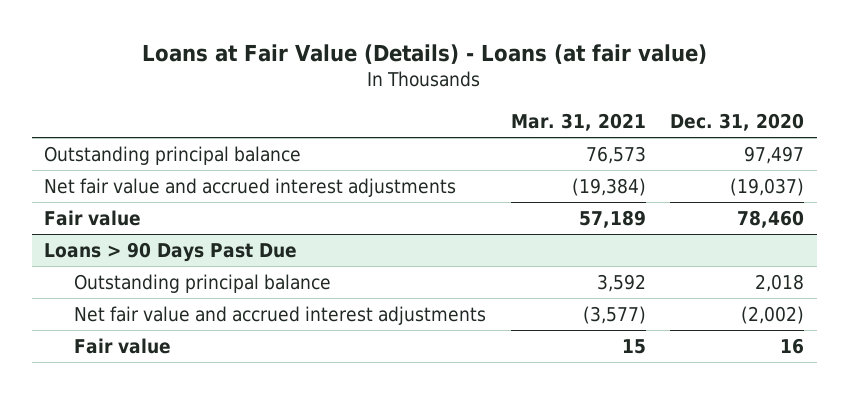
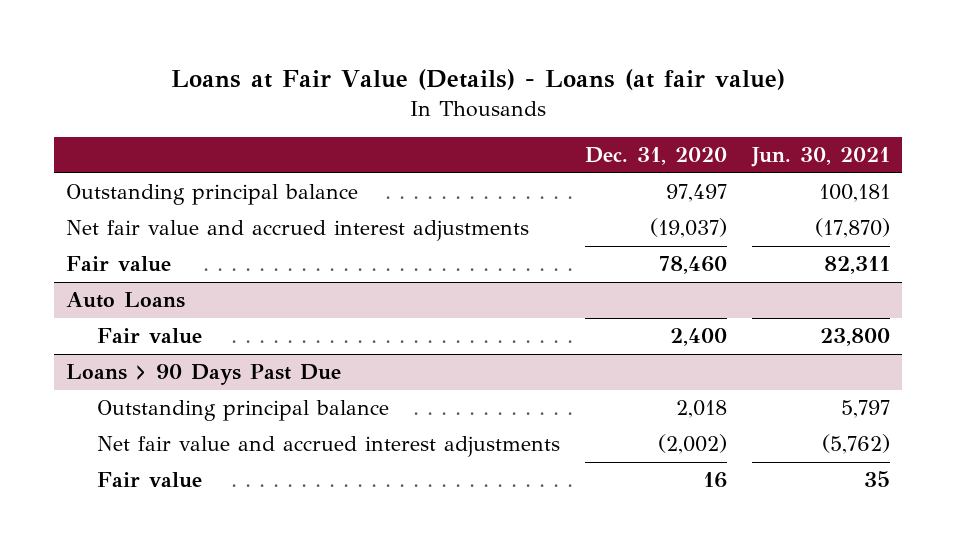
- | Mar. 31, 2021 | Dec. 31, 2020
+ | Dec. 31, 2020 | Jun. 30, 2021
+ Auto Loans
+ Fair value | 2,400 | 23,800

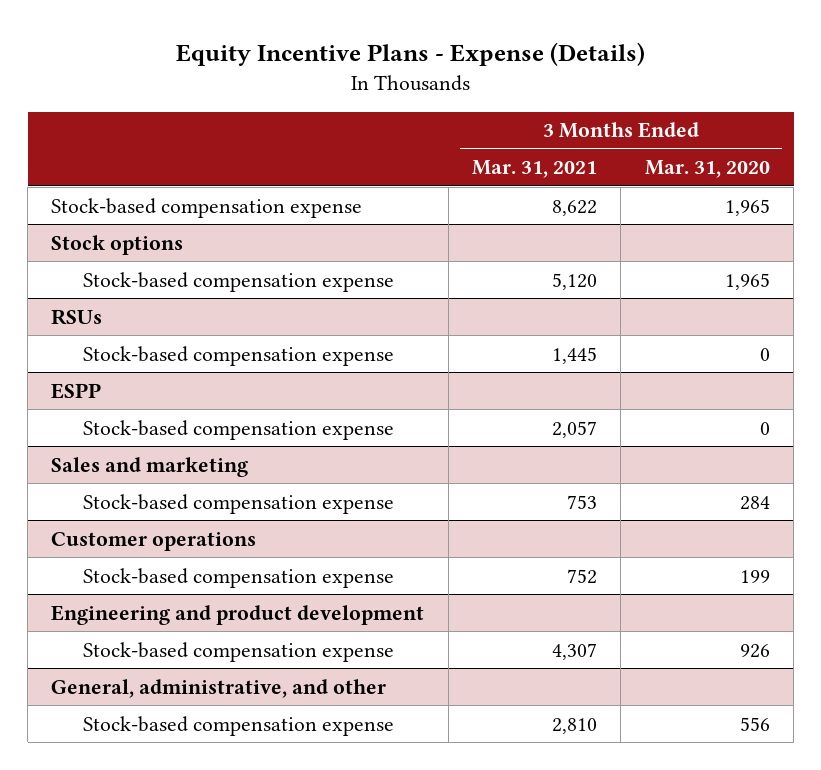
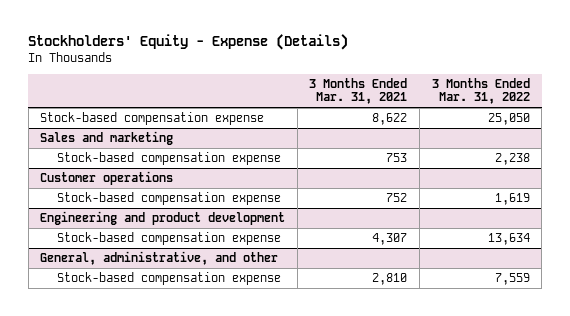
- Equity Incentive Plans - Expense (Details)
+ Stockholders' Equity - Expense (Details)
- | 3 Months Ended Mar. 31, 2021 | 3 Months Ended Mar. 31, 2020
+ | 3 Months Ended Mar. 31, 2021 | 3 Months Ended Mar. 31, 2022
- Stock options
- Stock-based compensation expense | 5,120 | 1,965
- RSUs
- Stock-based compensation expense | 1,445 | 0
- ESPP
- Stock-based compensation expense | 2,057 | 0

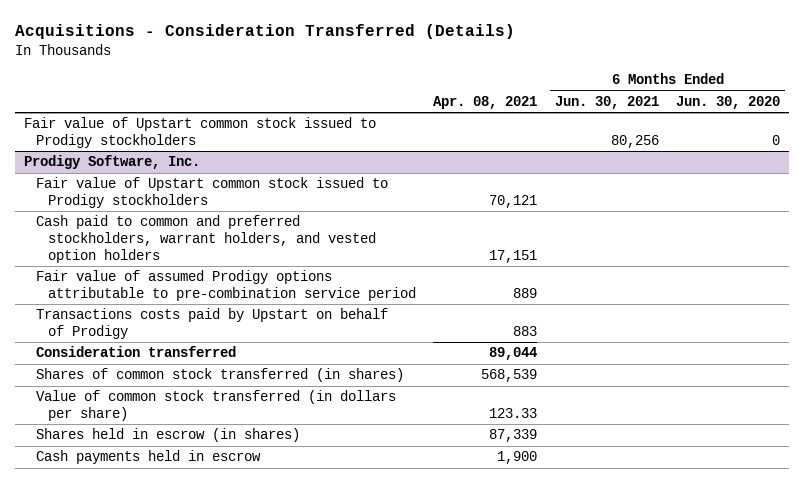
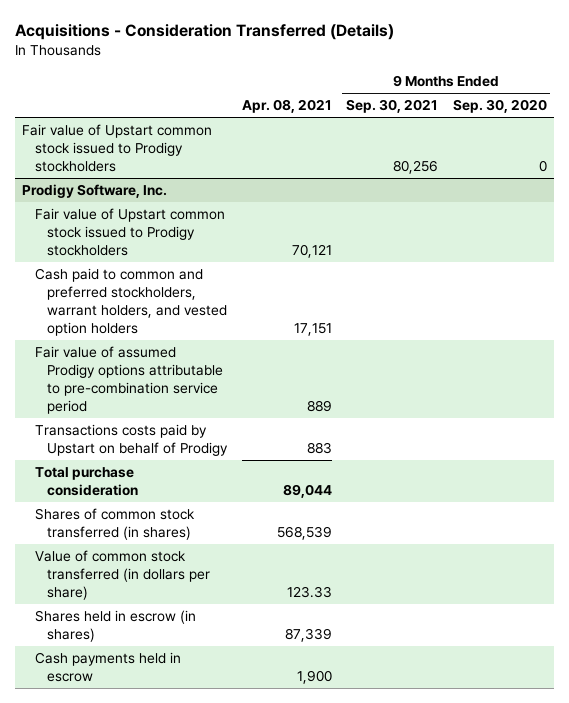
- | Apr. 08, 2021 | 6 Months Ended Jun. 30, 2021 | 6 Months Ended Jun. 30, 2020
+ | Apr. 08, 2021 | 9 Months Ended Sep. 30, 2021 | 9 Months Ended Sep. 30, 2020
@ Prodigy Software, Inc.
- Consideration transferred | 89,044 | |
+ Total purchase consideration | 89,044 | |

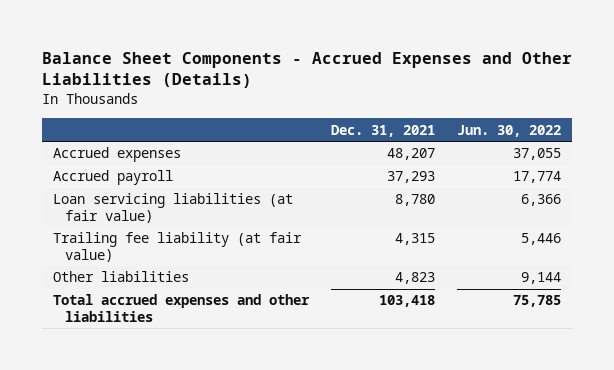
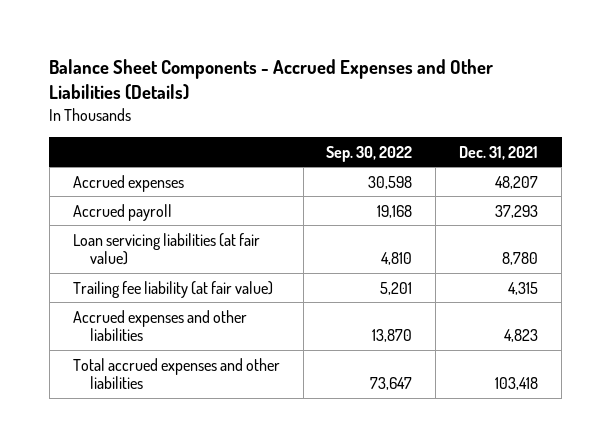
- | Dec. 31, 2021 | Jun. 30, 2022
+ | Sep. 30, 2022 | Dec. 31, 2021
- Other liabilities | 4,823 | 9,144
+ Accrued expenses and other liabilities | 13,870 | 4,823

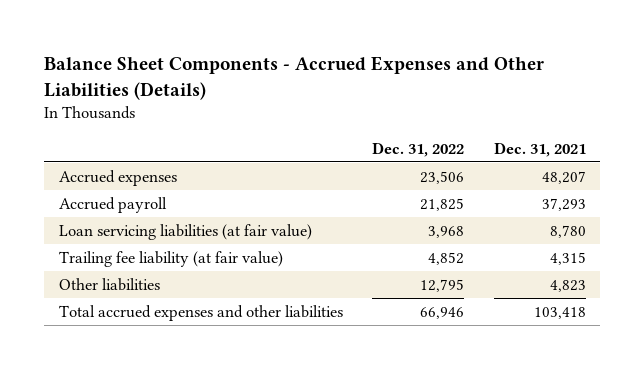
- | Sep. 30, 2022 | Dec. 31, 2021
+ | Dec. 31, 2022 | Dec. 31, 2021
- Accrued expenses and other liabilities | 13,870 | 4,823
+ Other liabilities | 12,795 | 4,823

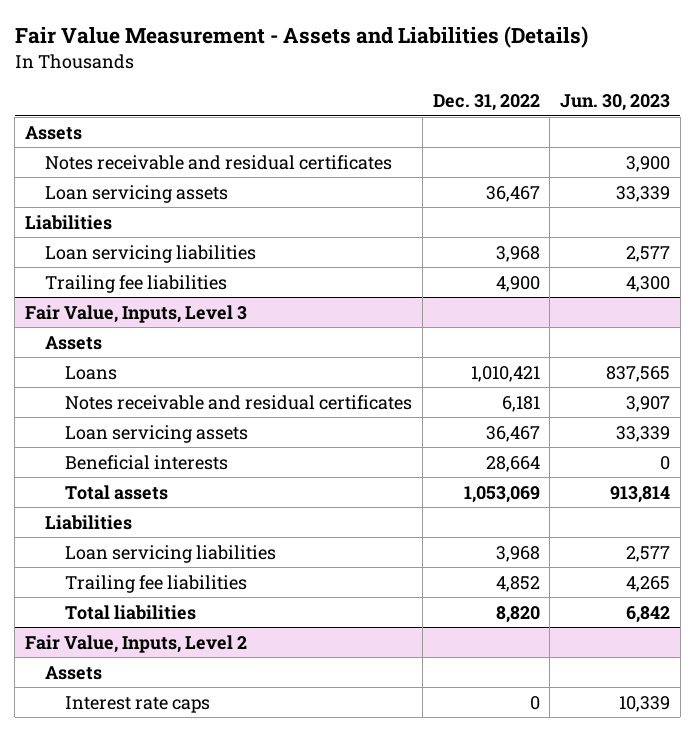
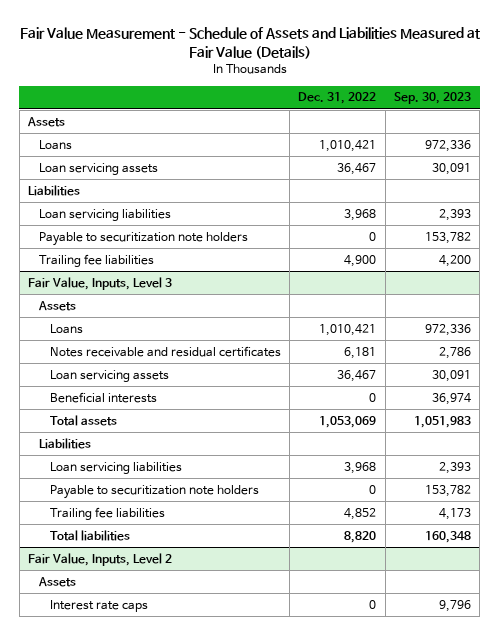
- Fair Value Measurement - Assets and Liabilities (Details)
+ Fair Value Measurement - Schedule of Assets and Liabilities Measured at Fair Value (Details)
- | Dec. 31, 2022 | Jun. 30, 2023
+ | Dec. 31, 2022 | Sep. 30, 2023
- Notes receivable and residual certificates | | 3,900
+ Loans | 1,010,421 | 972,336
+ Payable to securitization note holders | 0 | 153,782
@ Fair Value, Inputs, Level 3
- Beneficial interests | 28,664 | 0
+ Beneficial interests | 0 | 36,974
+ Payable to securitization note holders | 0 | 153,782

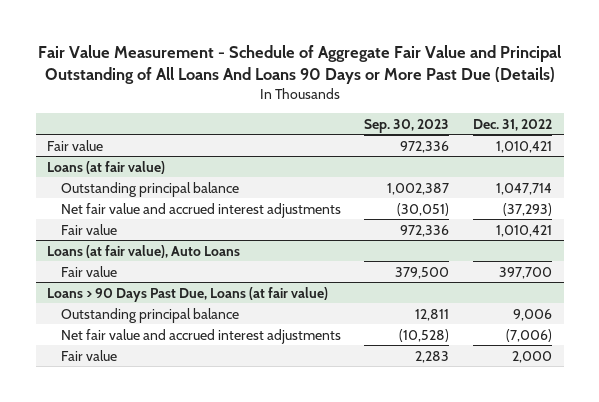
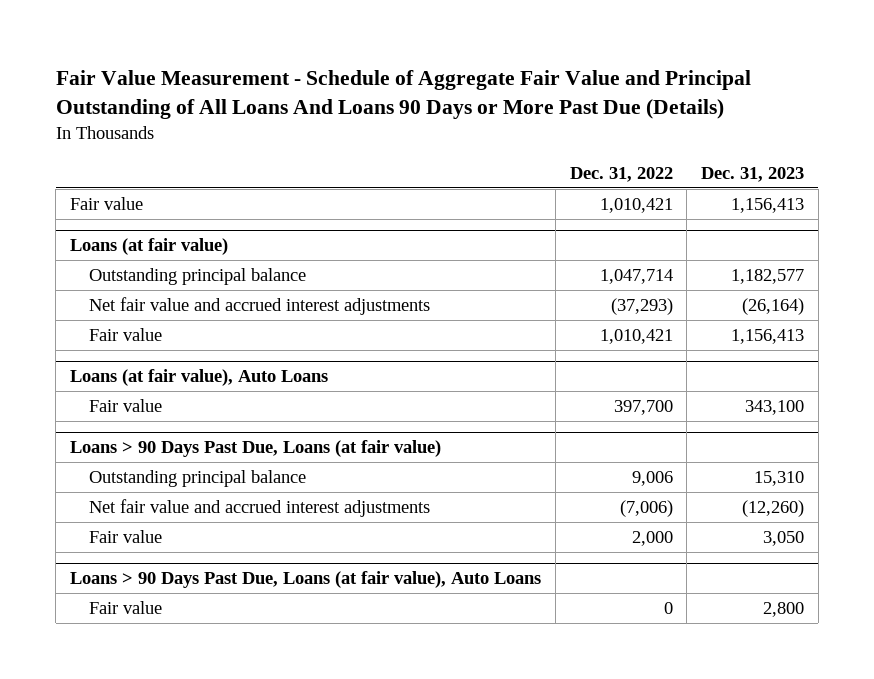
- | Sep. 30, 2023 | Dec. 31, 2022
+ | Dec. 31, 2022 | Dec. 31, 2023
+ Loans > 90 Days Past Due, Loans (at fair value), Auto Loans
+ Fair value | 0 | 2,800

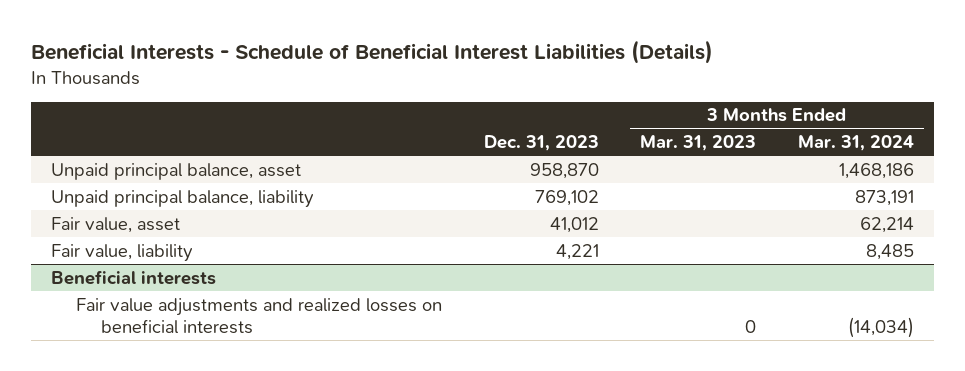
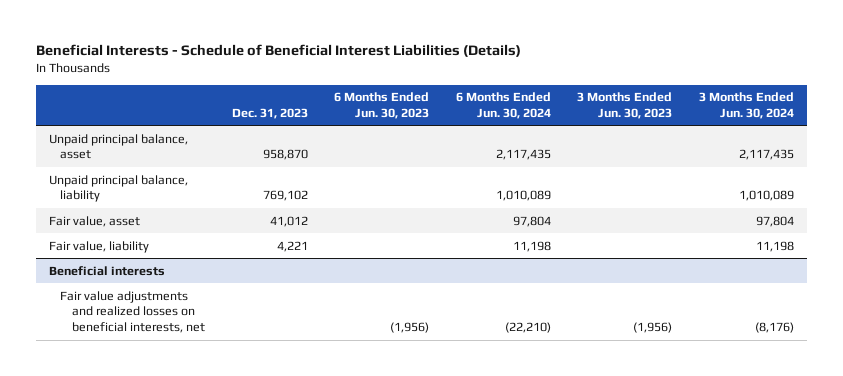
- | Dec. 31, 2023 | 3 Months Ended Mar. 31, 2023 | 3 Months Ended Mar. 31, 2024
+ | Dec. 31, 2023 | 6 Months Ended Jun. 30, 2023 | 6 Months Ended Jun. 30, 2024 | 3 Months Ended Jun. 30, 2023 | 3 Months Ended Jun. 30, 2024
@ Beneficial interests
- Fair value adjustments and realized losses on beneficial interests | | 0 | (14,034)
+ Fair value adjustments and realized losses on beneficial interests, net | | (1,956) | (22,210) | (1,956) | (8,176)

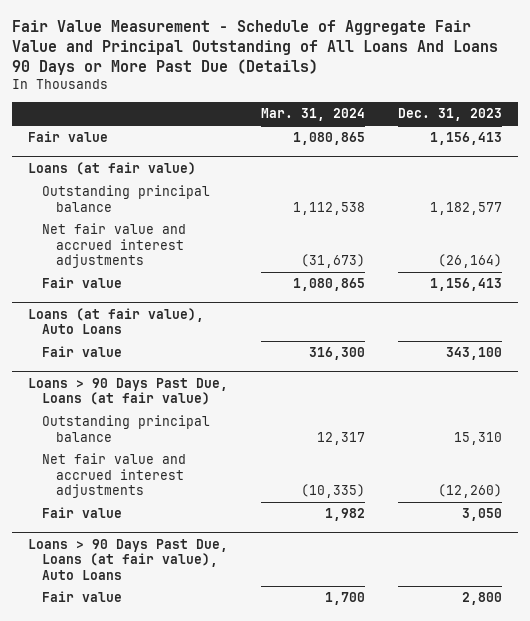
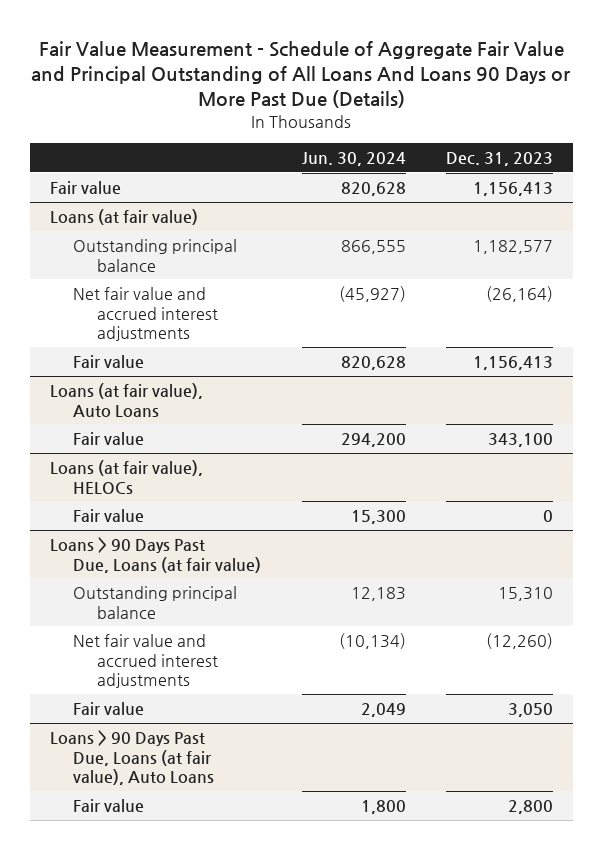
- | Mar. 31, 2024 | Dec. 31, 2023
+ | Jun. 30, 2024 | Dec. 31, 2023
+ Loans (at fair value), HELOCs
+ Fair value | 15,300 | 0

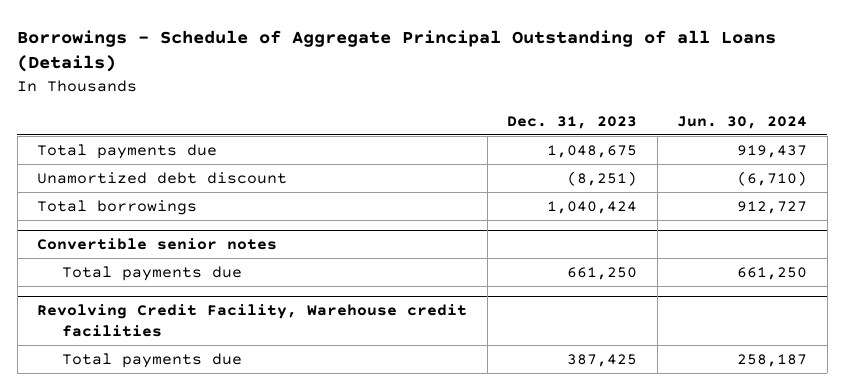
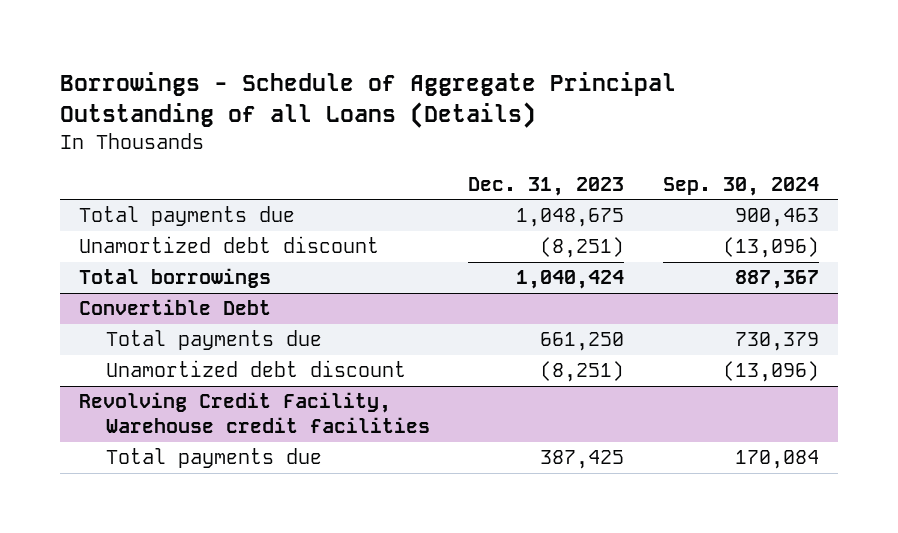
- | Dec. 31, 2023 | Jun. 30, 2024
+ | Dec. 31, 2023 | Sep. 30, 2024
- Convertible senior notes
+ Convertible Debt
+ Unamortized debt discount | (8,251) | (13,096)

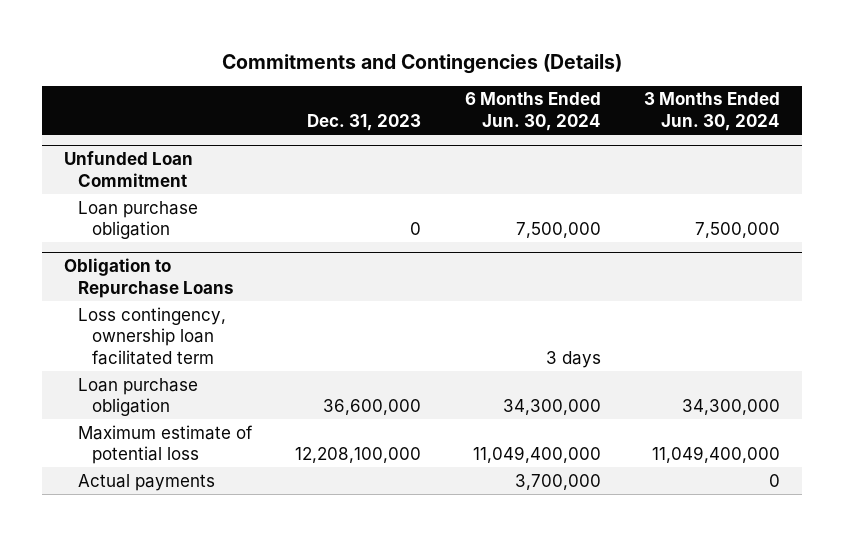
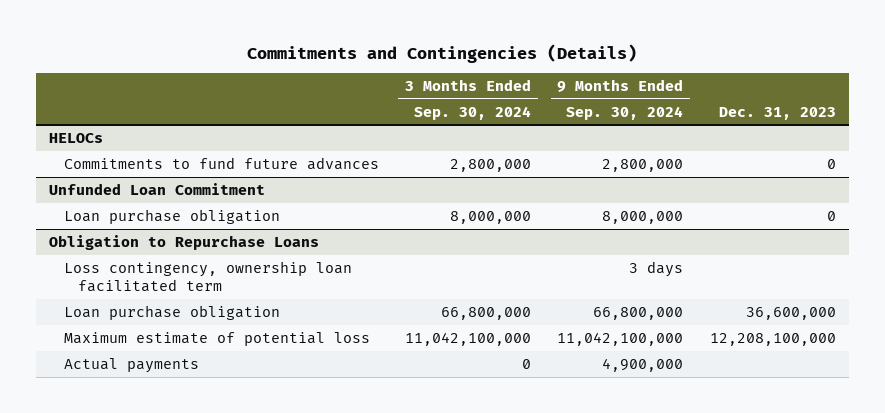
- | Dec. 31, 2023 | 6 Months Ended Jun. 30, 2024 | 3 Months Ended Jun. 30, 2024
+ | 3 Months Ended Sep. 30, 2024 | 9 Months Ended Sep. 30, 2024 | Dec. 31, 2023
+ HELOCs
+ Commitments to fund future advances | 2,800,000 | 2,800,000 | 0

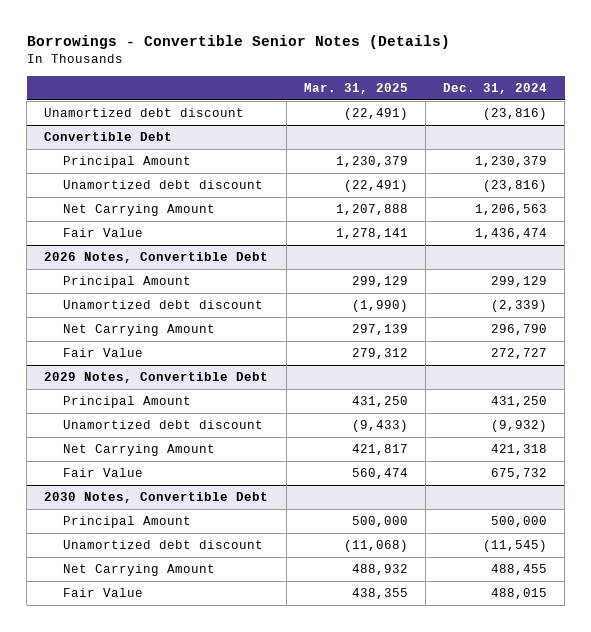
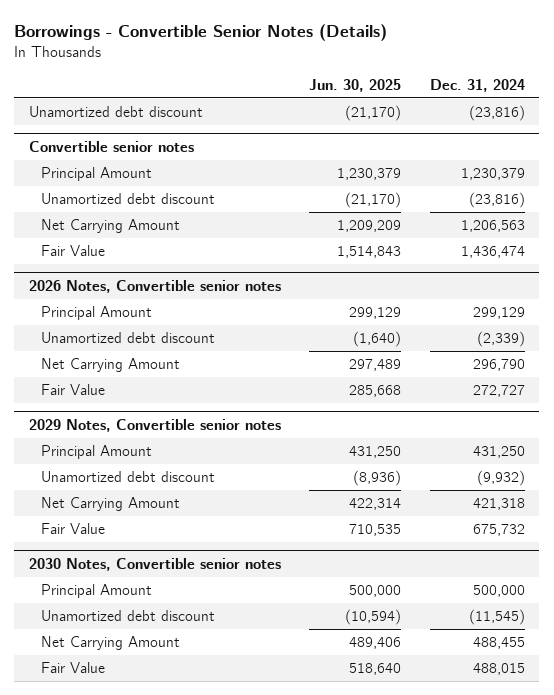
- | Mar. 31, 2025 | Dec. 31, 2024
+ | Jun. 30, 2025 | Dec. 31, 2024
- Convertible Debt
+ Convertible senior notes
- 2026 Notes, Convertible Debt
+ 2026 Notes, Convertible senior notes
- 2029 Notes, Convertible Debt
+ 2029 Notes, Convertible senior notes
- 2030 Notes, Convertible Debt
+ 2030 Notes, Convertible senior notes

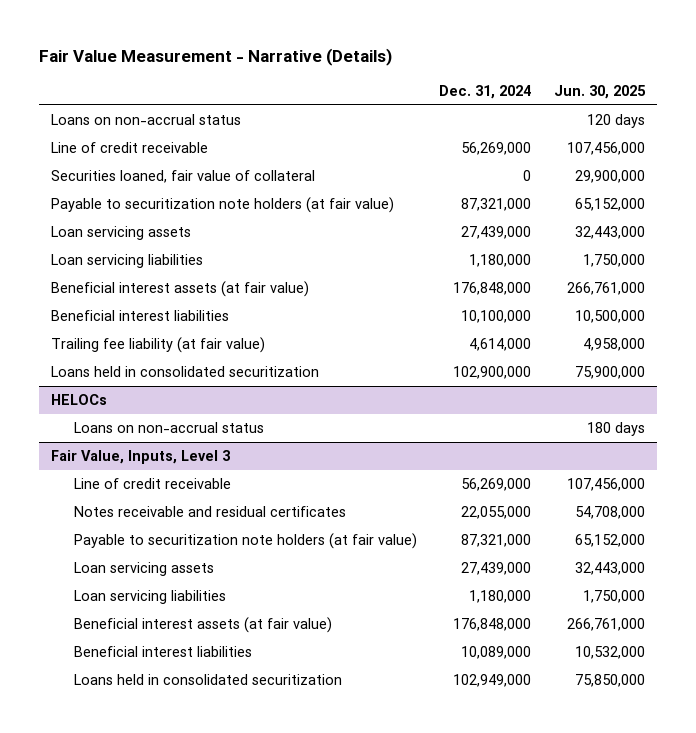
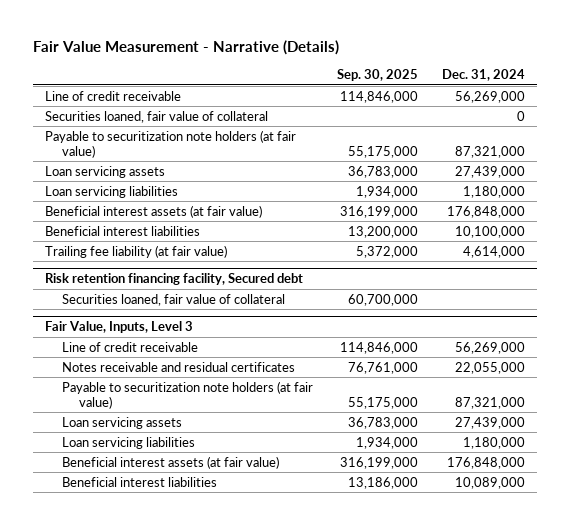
- | Dec. 31, 2024 | Jun. 30, 2025
+ | Sep. 30, 2025 | Dec. 31, 2024
- Loans on non-accrual status | | 120 days
- Loans held in consolidated securitization | 102,900,000 | 75,900,000
- HELOCs
- Loans on non-accrual status | | 180 days
+ Risk retention financing facility, Secured debt
+ Securities loaned, fair value of collateral | 60,700,000 |
@ Fair Value, Inputs, Level 3
- Loans held in consolidated securitization | 102,949,000 | 75,850,000

